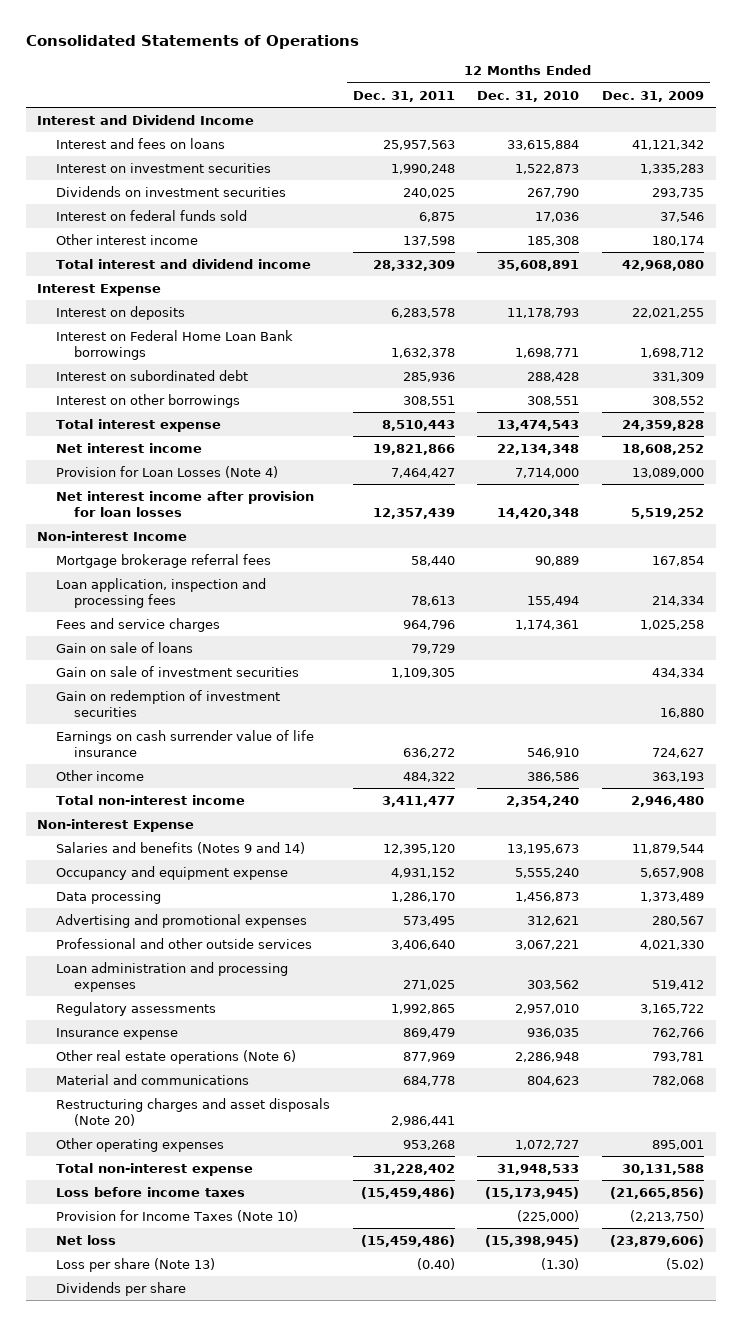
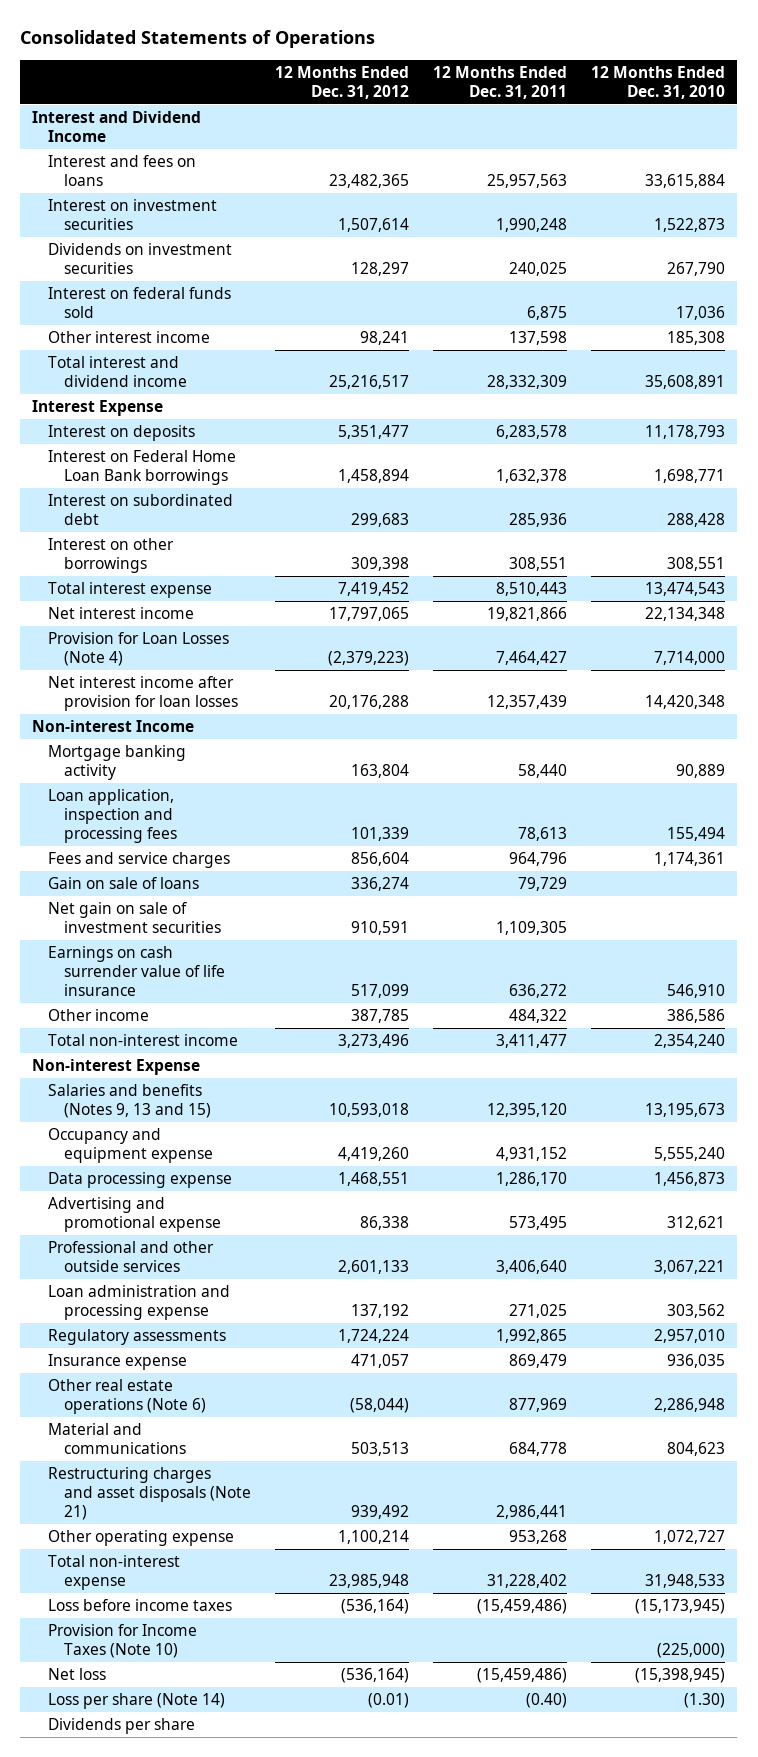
- | 12 Months Ended Dec. 31, 2011 | 12 Months Ended Dec. 31, 2010 | 12 Months Ended Dec. 31, 2009
+ | 12 Months Ended Dec. 31, 2012 | 12 Months Ended Dec. 31, 2011 | 12 Months Ended Dec. 31, 2010
- Mortgage brokerage referral fees | 58,440 | 90,889 | 167,854
+ Mortgage banking activity | 163,804 | 58,440 | 90,889
- Gain on sale of investment securities | 1,109,305 | | 434,334
- Gain on redemption of investment securities | | | 16,880
+ Net gain on sale of investment securities | 910,591 | 1,109,305 |
- Salaries and benefits (Notes 9 and 14) | 12,395,120 | 13,195,673 | 11,879,544
+ Salaries and benefits (Notes 9, 13 and 15) | 10,593,018 | 12,395,120 | 13,195,673
- Data processing | 1,286,170 | 1,456,873 | 1,373,489
- Advertising and promotional expenses | 573,495 | 312,621 | 280,567
+ Data processing expense | 1,468,551 | 1,286,170 | 1,456,873
+ Advertising and promotional expense | 86,338 | 573,495 | 312,621
- Loan administration and processing expenses | 271,025 | 303,562 | 519,412
+ Loan administration and processing expense | 137,192 | 271,025 | 303,562
- Restructuring charges and asset disposals (Note 20) | 2,986,441 | |
- Other operating expenses | 953,268 | 1,072,727 | 895,001
+ Restructuring charges and asset disposals (Note 21) | 939,492 | 2,986,441 |
+ Other operating expense | 1,100,214 | 953,268 | 1,072,727
- Loss per share (Note 13) | (0.40) | (1.30) | (5.02)
+ Loss per share (Note 14) | (0.01) | (0.40) | (1.30)

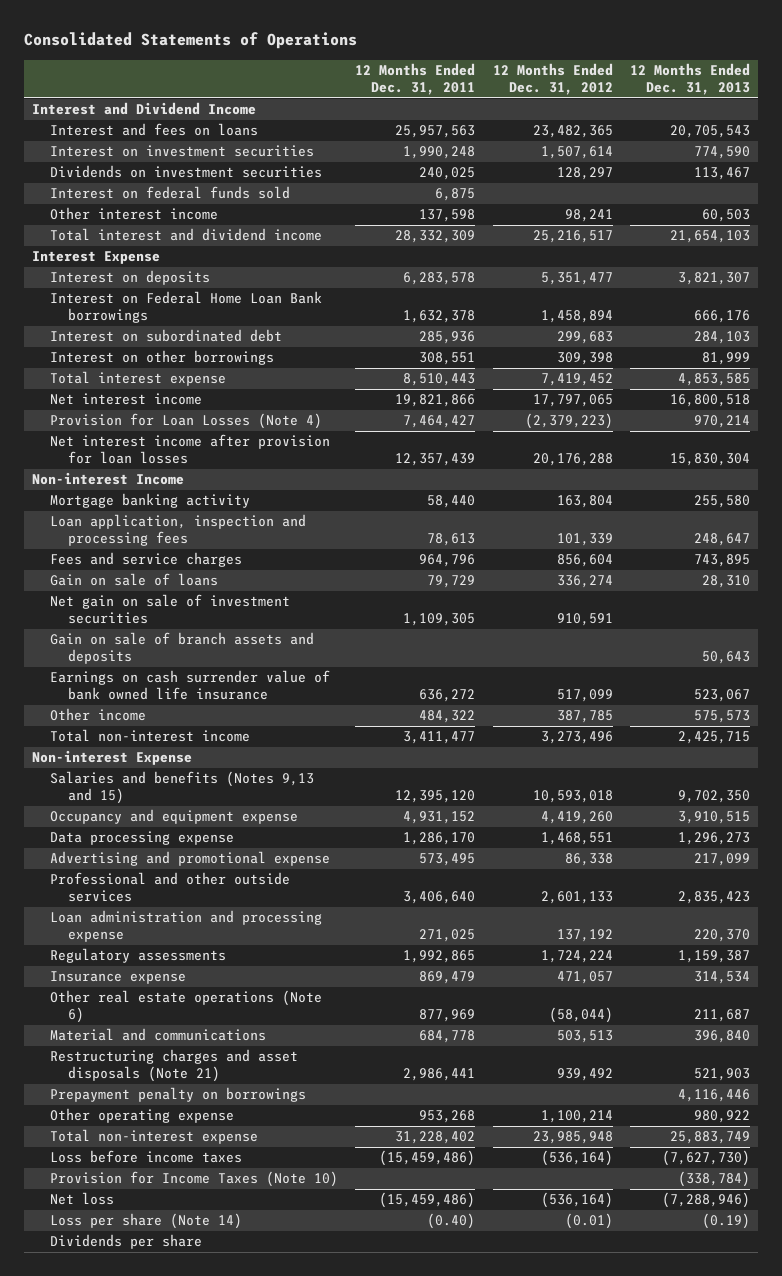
- | 12 Months Ended Dec. 31, 2012 | 12 Months Ended Dec. 31, 2011 | 12 Months Ended Dec. 31, 2010
+ | 12 Months Ended Dec. 31, 2011 | 12 Months Ended Dec. 31, 2012 | 12 Months Ended Dec. 31, 2013
- Earnings on cash surrender value of life insurance | 517,099 | 636,272 | 546,910
+ Gain on sale of branch assets and deposits | | | 50,643
+ Earnings on cash surrender value of bank owned life insurance | 636,272 | 517,099 | 523,067
- Salaries and benefits (Notes 9, 13 and 15) | 10,593,018 | 12,395,120 | 13,195,673
+ Salaries and benefits (Notes 9,13 and 15) | 12,395,120 | 10,593,018 | 9,702,350
+ Prepayment penalty on borrowings | | | 4,116,446

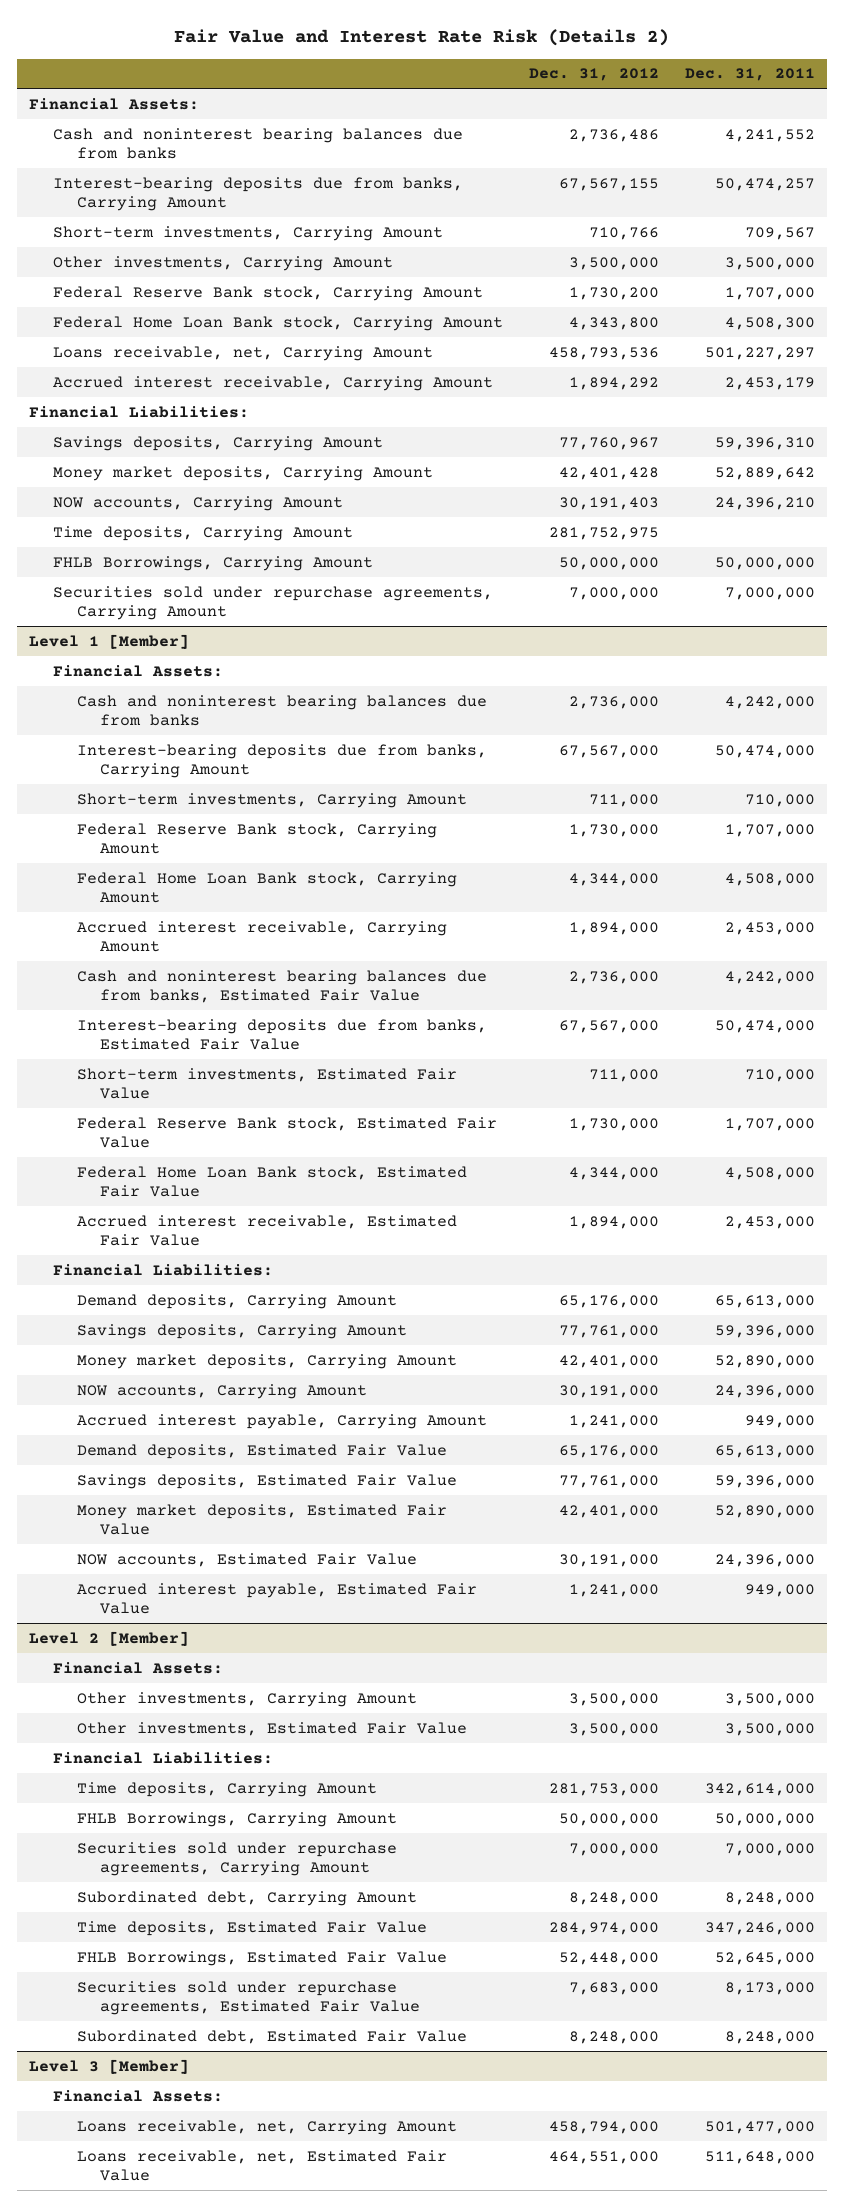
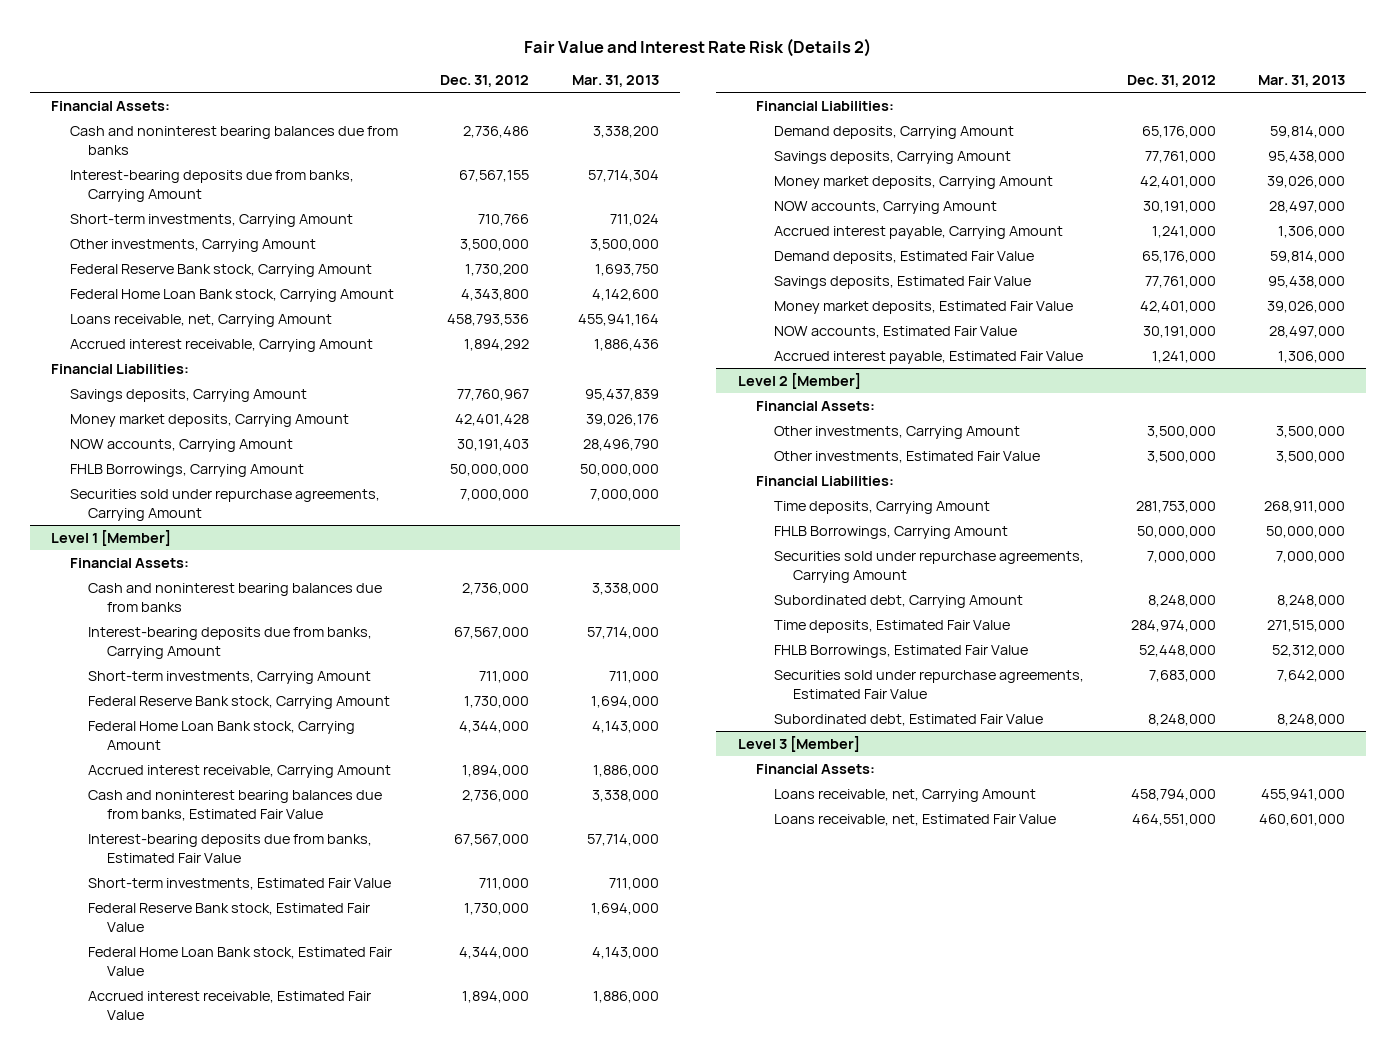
- | Dec. 31, 2012 | Dec. 31, 2011
+ | Dec. 31, 2012 | Mar. 31, 2013
- Time deposits, Carrying Amount | 281,752,975 |

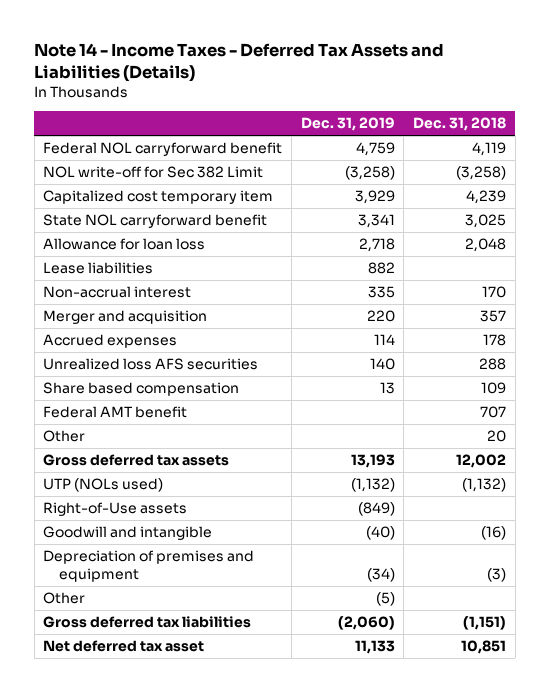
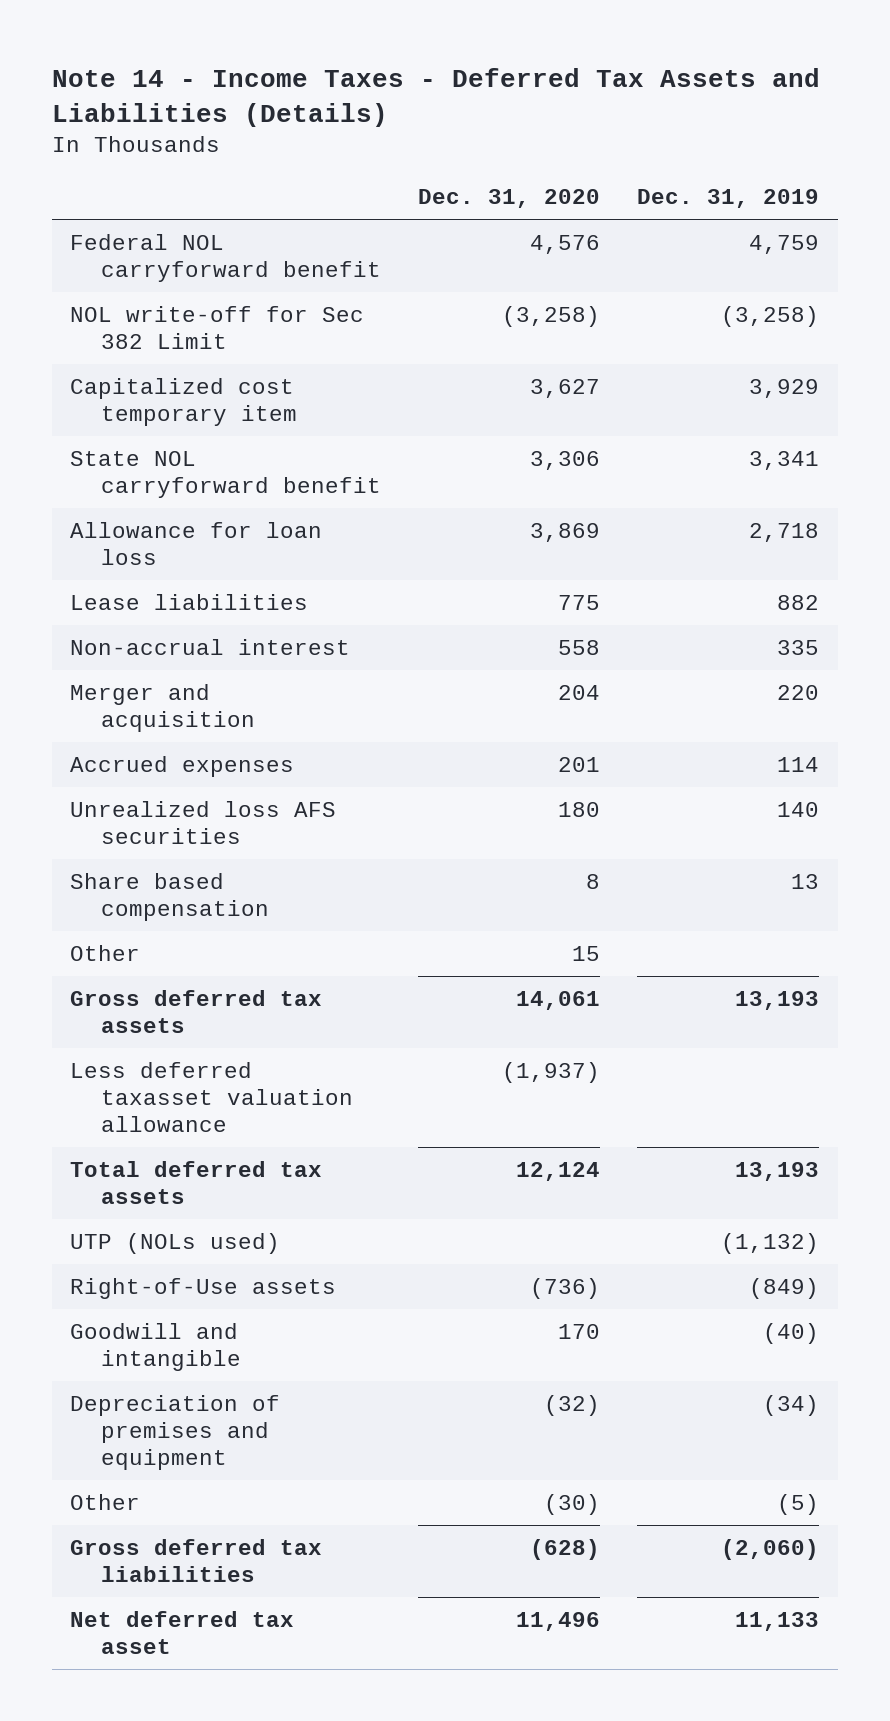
- | Dec. 31, 2019 | Dec. 31, 2018
+ | Dec. 31, 2020 | Dec. 31, 2019
- Federal AMT benefit | | 707
+ Less deferred taxasset valuation allowance | (1,937) |
+ Total deferred tax assets | 12,124 | 13,193

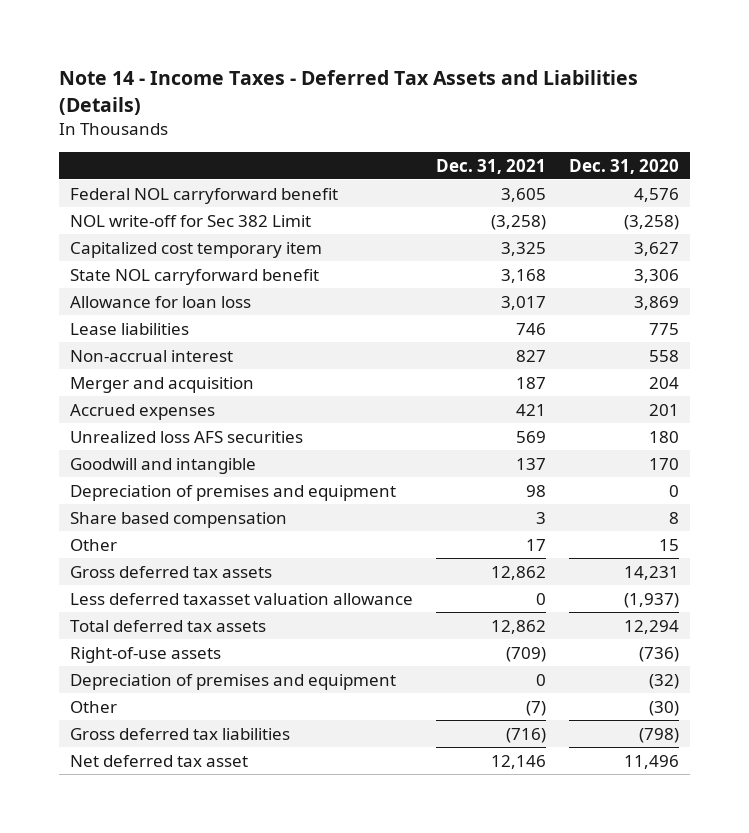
- | Dec. 31, 2020 | Dec. 31, 2019
+ | Dec. 31, 2021 | Dec. 31, 2020
moved up: Goodwill and intangible | 137 | 170
+ Depreciation of premises and equipment | 98 | 0
- Gross deferred tax assets | 14,061 | 13,193
+ Gross deferred tax assets | 12,862 | 14,231
- Total deferred tax assets | 12,124 | 13,193
- UTP (NOLs used) | | (1,132)
- Right-of-Use assets | (736) | (849)
+ Total deferred tax assets | 12,862 | 12,294
+ Right-of-use assets | (709) | (736)
- Gross deferred tax liabilities | (628) | (2,060)
+ Gross deferred tax liabilities | (716) | (798)

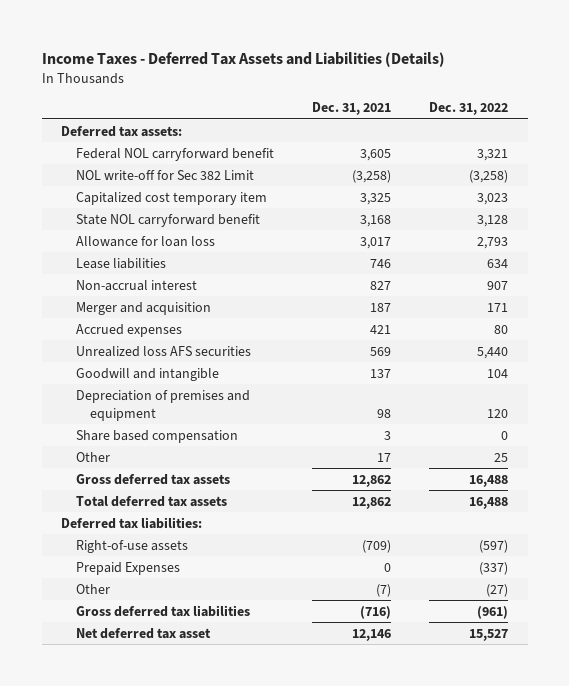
- Note 14 - Income Taxes - Deferred Tax Assets and Liabilities (Details)
+ Income Taxes - Deferred Tax Assets and Liabilities (Details)
- | Dec. 31, 2021 | Dec. 31, 2020
+ | Dec. 31, 2021 | Dec. 31, 2022
+ Deferred tax assets:
- Less deferred taxasset valuation allowance | 0 | (1,937)
+ Deferred tax liabilities:
- Depreciation of premises and equipment | 0 | (32)
+ Prepaid Expenses | 0 | (337)

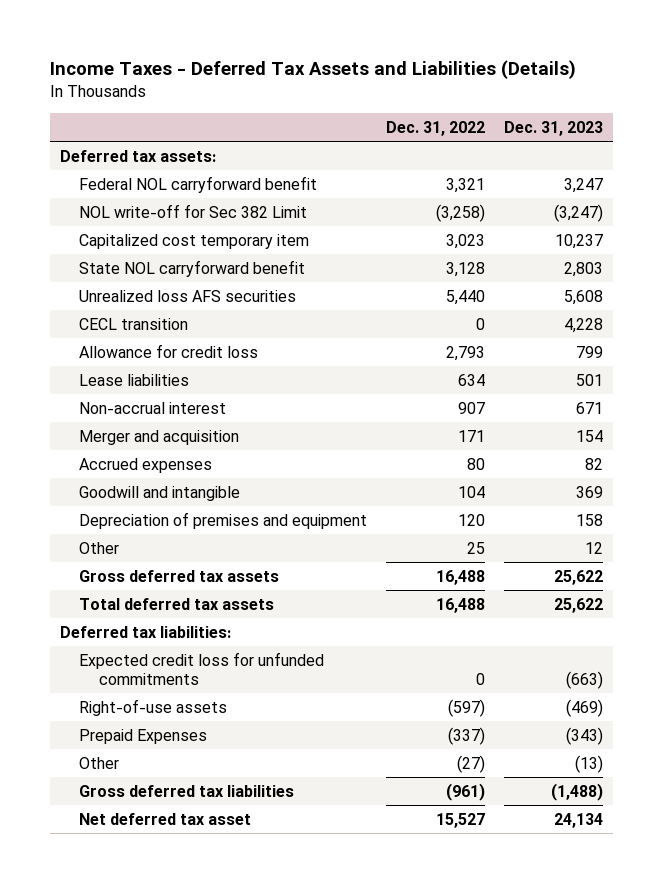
- | Dec. 31, 2021 | Dec. 31, 2022
+ | Dec. 31, 2022 | Dec. 31, 2023
- Allowance for loan loss | 3,017 | 2,793
moved up: Unrealized loss AFS securities | 5,440 | 5,608
+ CECL transition | 0 | 4,228
+ Allowance for credit loss | 2,793 | 799
- Share based compensation | 3 | 0
+ Expected credit loss for unfunded commitments | 0 | (663)

